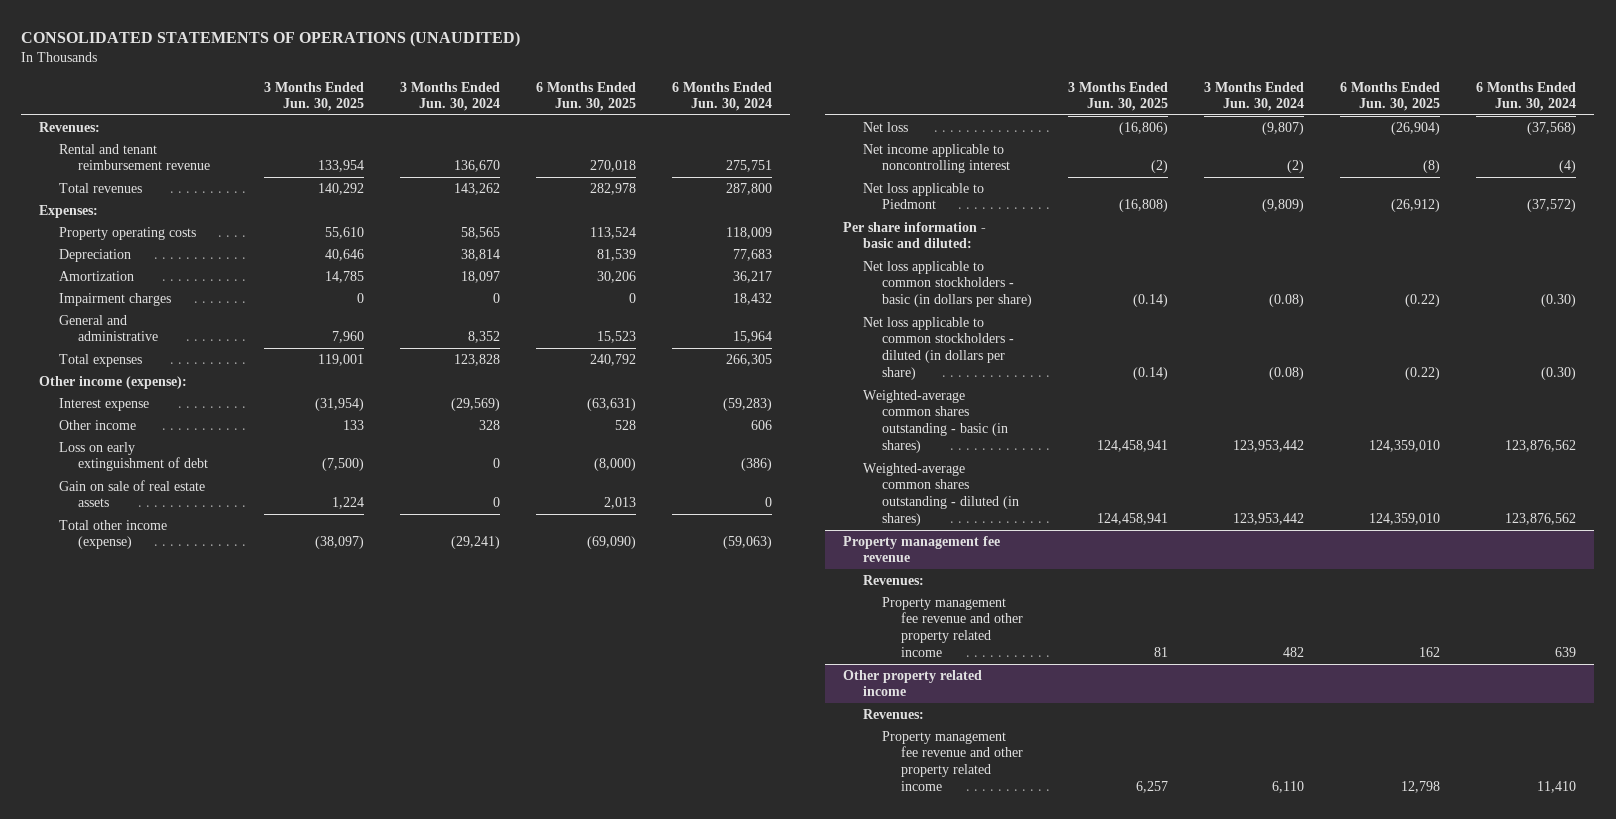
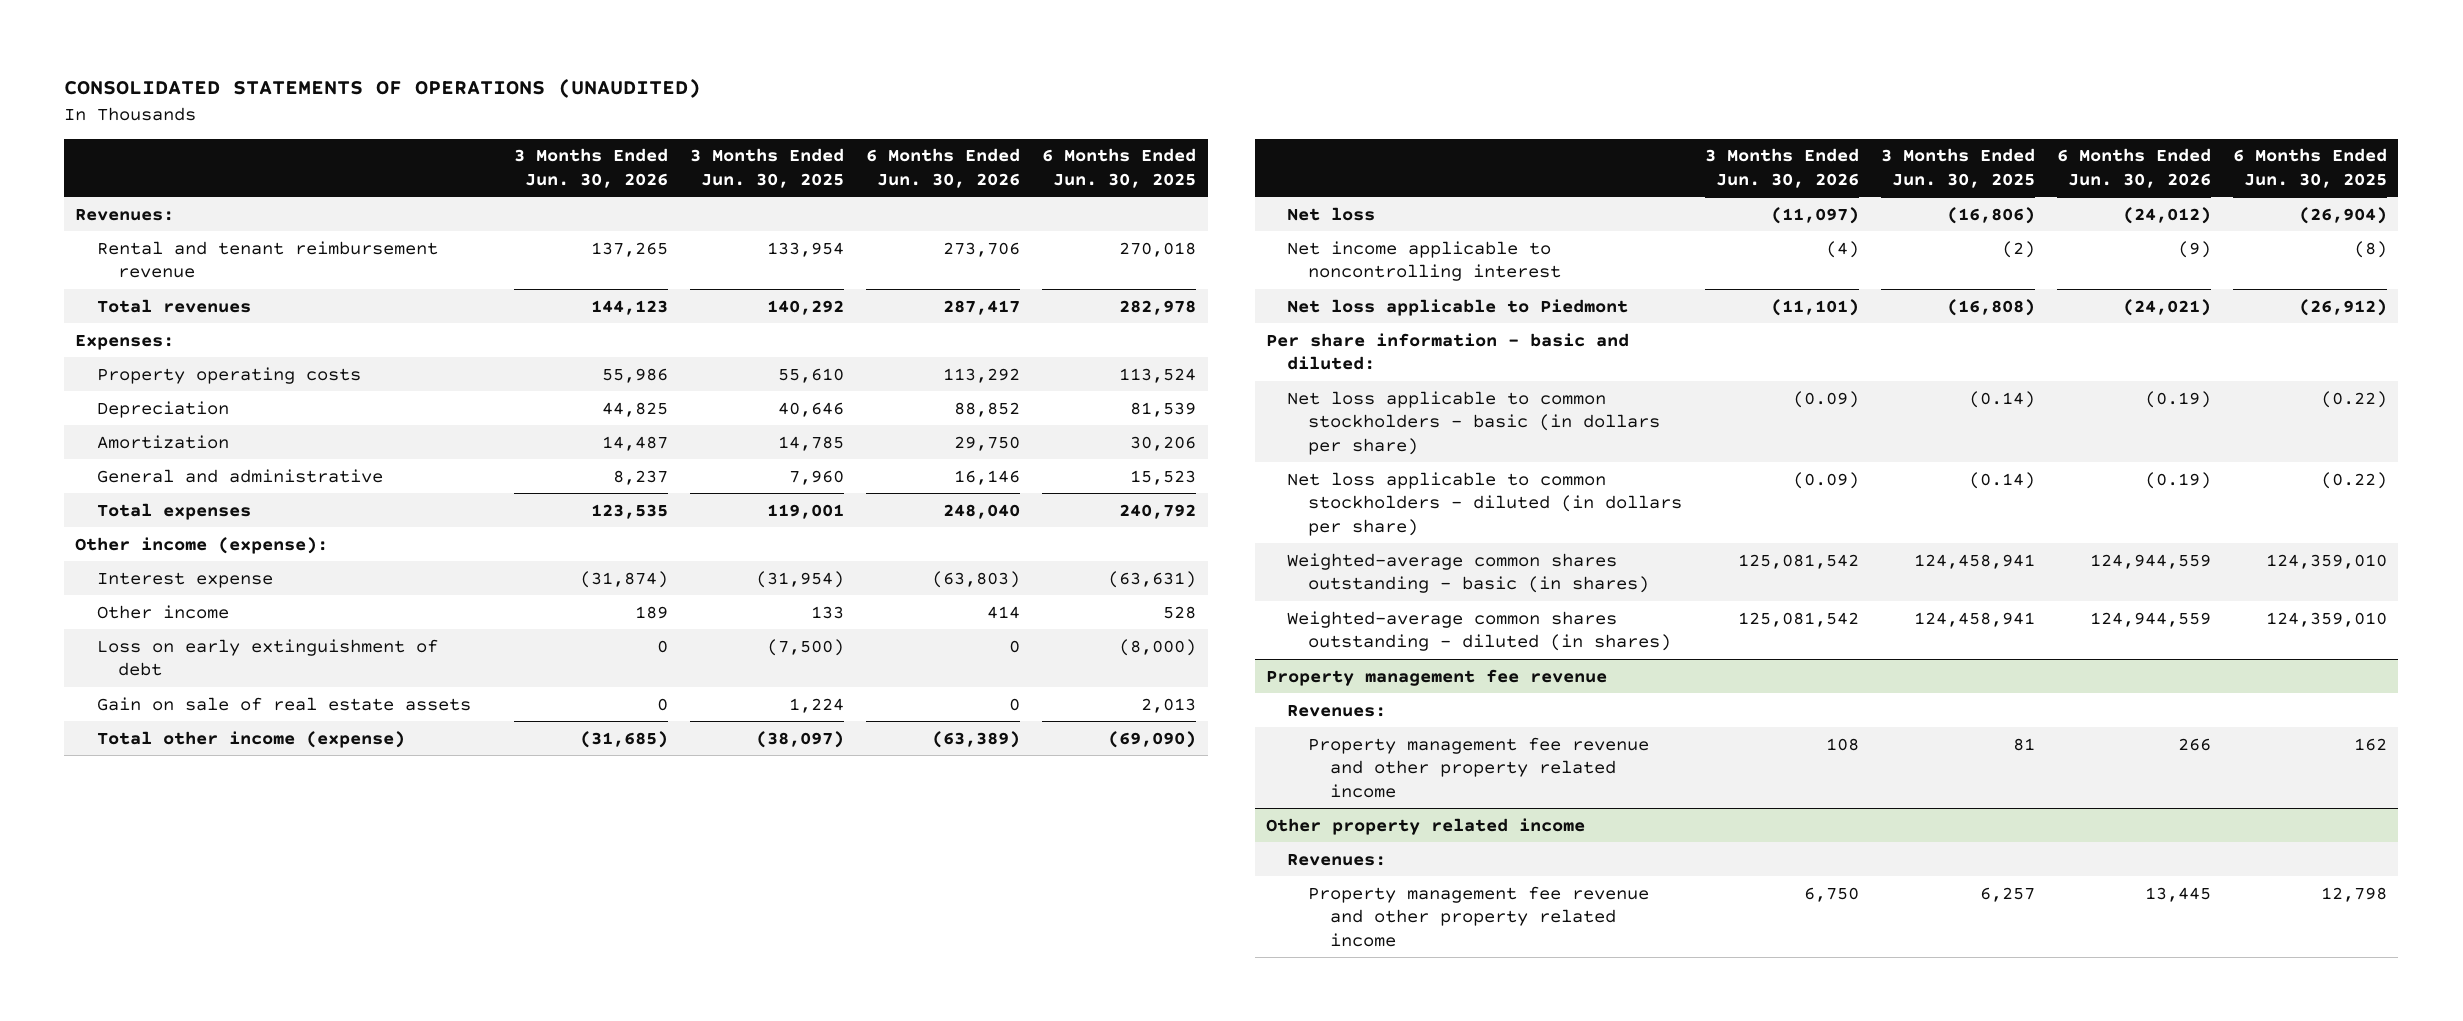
- | 3 Months Ended Jun. 30, 2025 | 3 Months Ended Jun. 30, 2024 | 6 Months Ended Jun. 30, 2025 | 6 Months Ended Jun. 30, 2024
+ | 3 Months Ended Jun. 30, 2026 | 3 Months Ended Jun. 30, 2025 | 6 Months Ended Jun. 30, 2026 | 6 Months Ended Jun. 30, 2025
- Impairment charges | 0 | 0 | 0 | 18,432

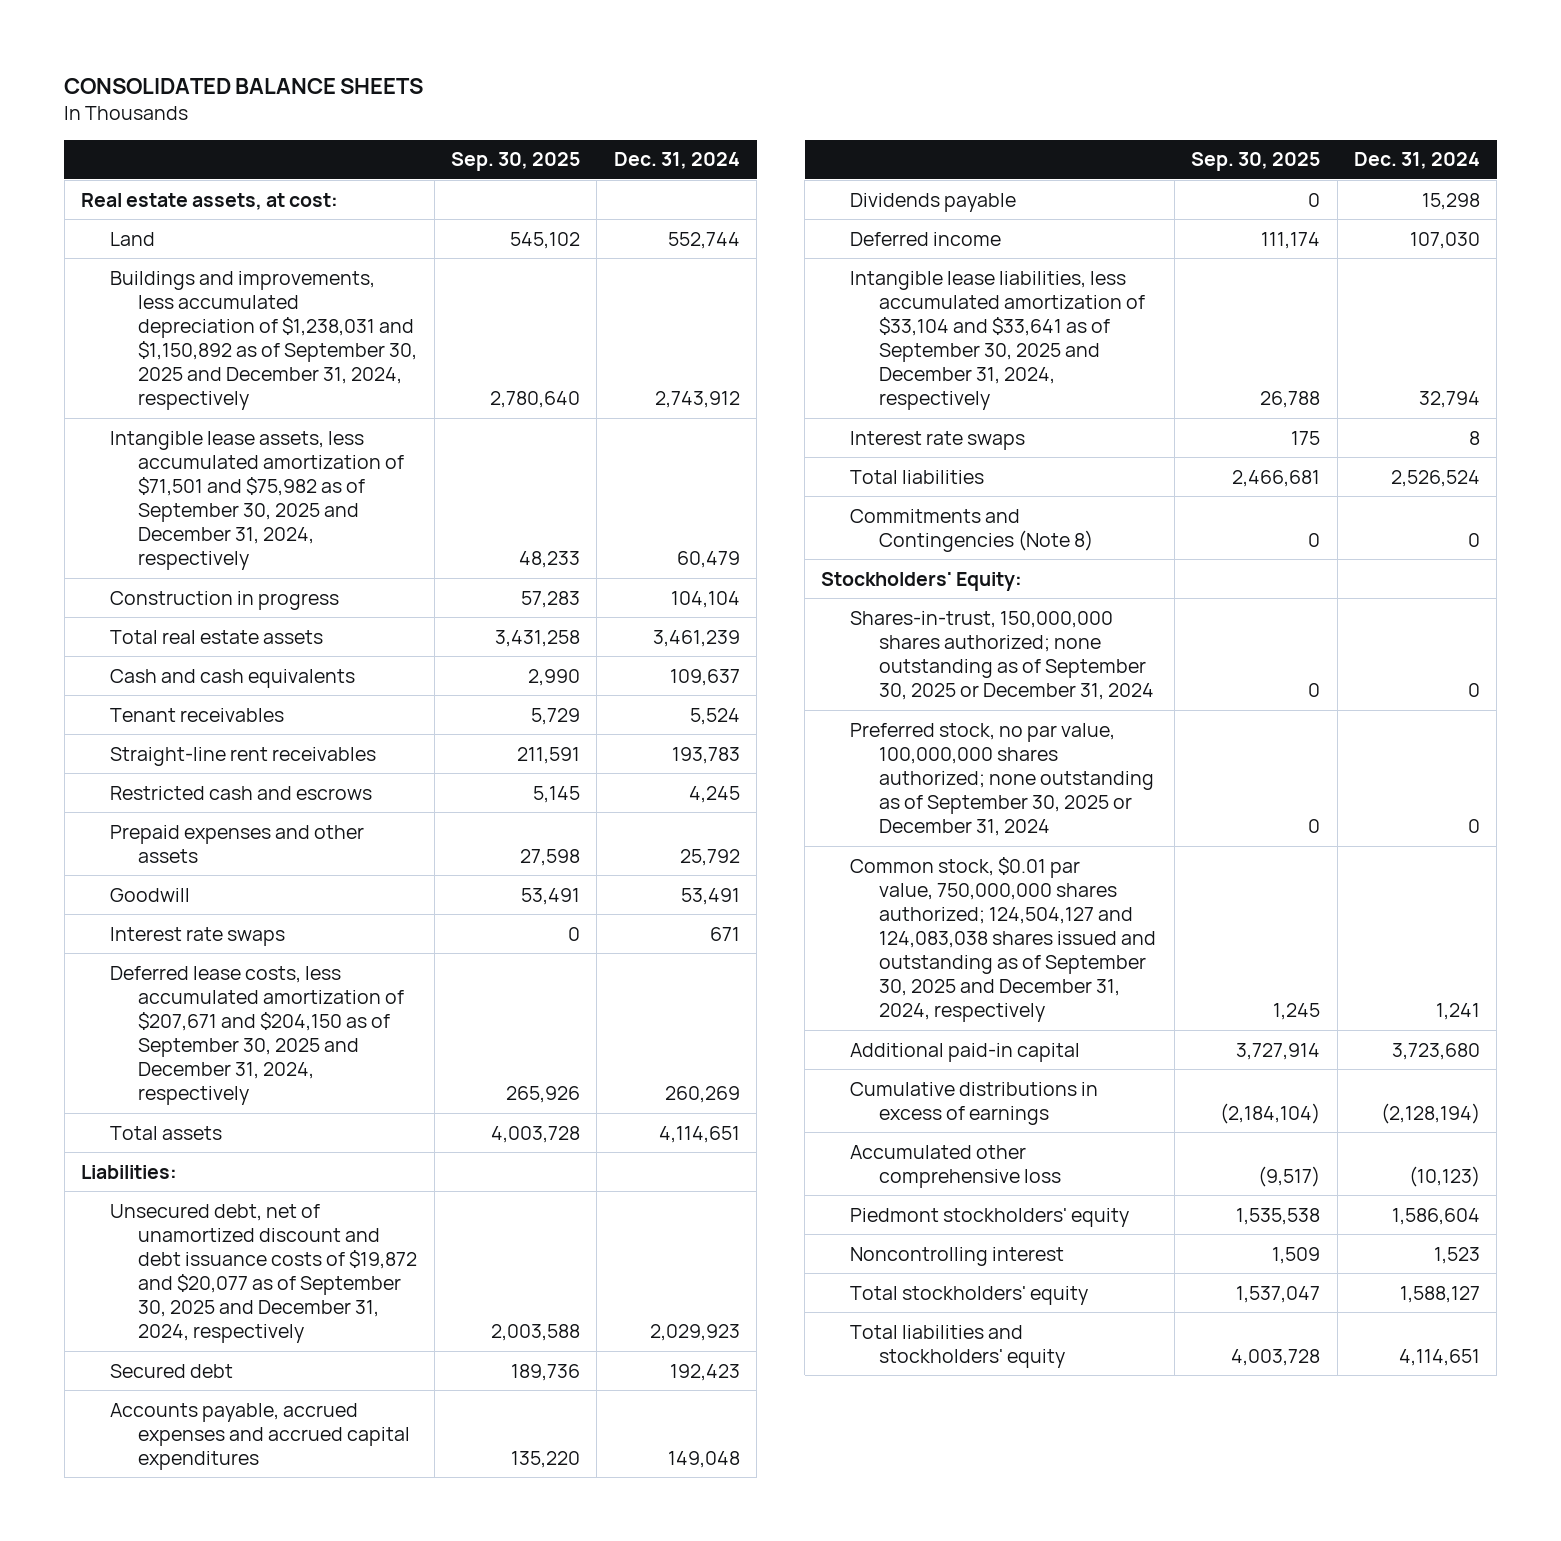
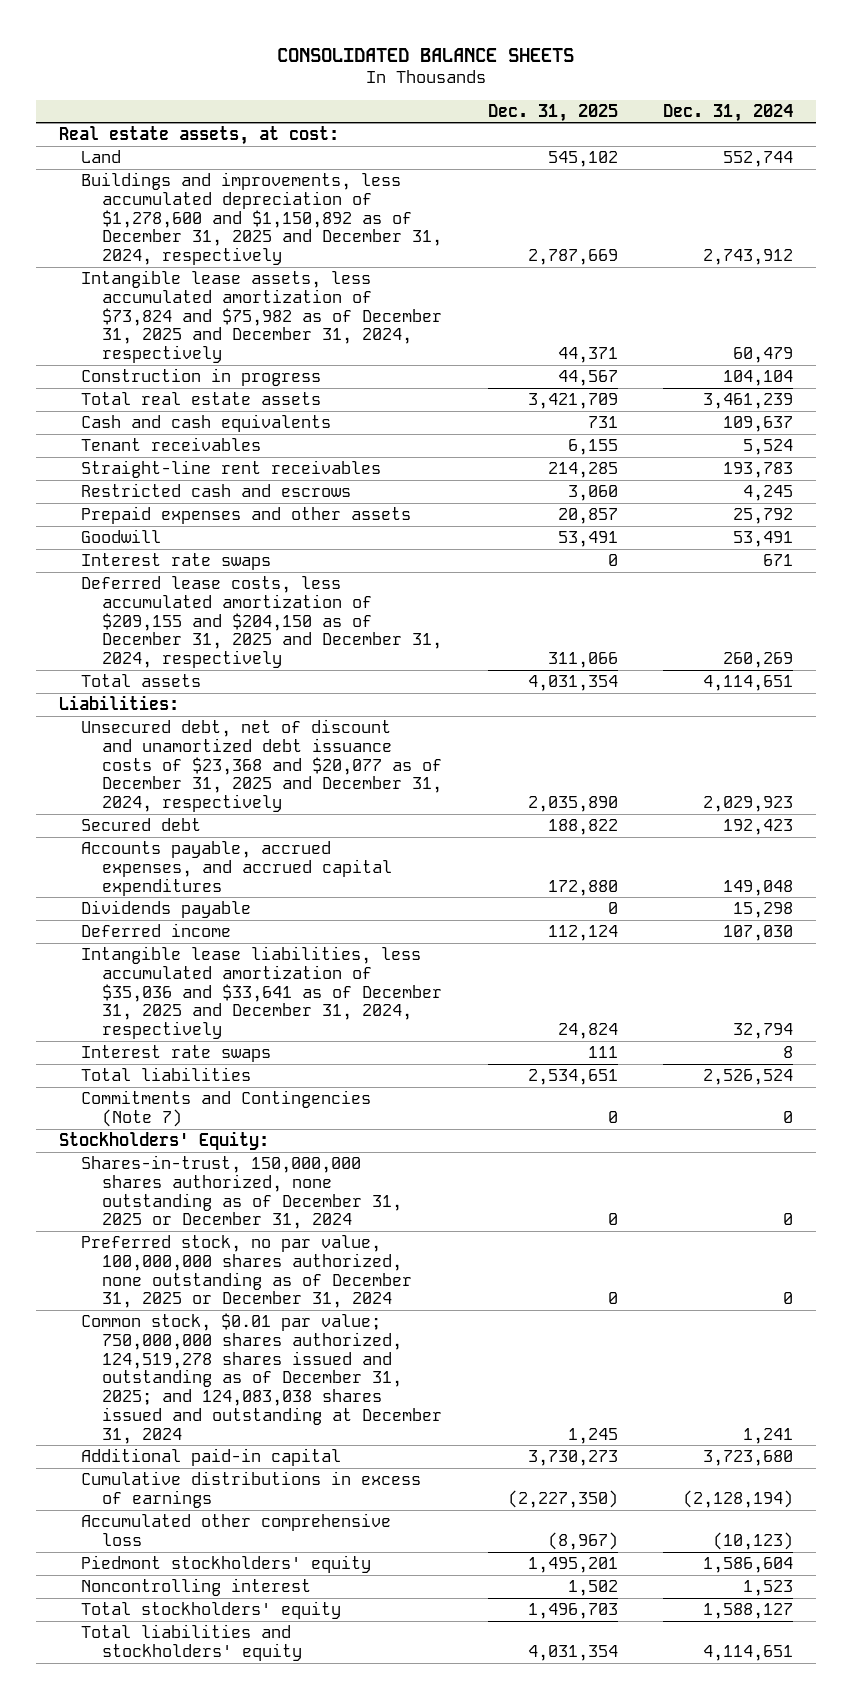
- | Sep. 30, 2025 | Dec. 31, 2024
+ | Dec. 31, 2025 | Dec. 31, 2024
- Buildings and improvements, less accumulated depreciation of $1,238,031 and $1,150,892 as of September 30, 2025 and December 31, 2024, respectively | 2,780,640 | 2,743,912
- Intangible lease assets, less accumulated amortization of $71,501 and $75,982 as of September 30, 2025 and December 31, 2024, respectively | 48,233 | 60,479
+ Buildings and improvements, less accumulated depreciation of $1,278,600 and $1,150,892 as of December 31, 2025 and December 31, 2024, respectively | 2,787,669 | 2,743,912
+ Intangible lease assets, less accumulated amortization of $73,824 and $75,982 as of December 31, 2025 and December 31, 2024, respectively | 44,371 | 60,479
- Deferred lease costs, less accumulated amortization of $207,671 and $204,150 as of September 30, 2025 and December 31, 2024, respectively | 265,926 | 260,269
+ Deferred lease costs, less accumulated amortization of $209,155 and $204,150 as of December 31, 2025 and December 31, 2024, respectively | 311,066 | 260,269
- Unsecured debt, net of unamortized discount and debt issuance costs of $19,872 and $20,077 as of September 30, 2025 and December 31, 2024, respectively | 2,003,588 | 2,029,923
+ Unsecured debt, net of discount and unamortized debt issuance costs of $23,368 and $20,077 as of December 31, 2025 and December 31, 2024, respectively | 2,035,890 | 2,029,923
- Accounts payable, accrued expenses and accrued capital expenditures | 135,220 | 149,048
+ Accounts payable, accrued expenses, and accrued capital expenditures | 172,880 | 149,048
- Intangible lease liabilities, less accumulated amortization of $33,104 and $33,641 as of September 30, 2025 and December 31, 2024, respectively | 26,788 | 32,794
+ Intangible lease liabilities, less accumulated amortization of $35,036 and $33,641 as of December 31, 2025 and December 31, 2024, respectively | 24,824 | 32,794
- Commitments and Contingencies (Note 8) | 0 | 0
+ Commitments and Contingencies (Note 7) | 0 | 0
- Shares-in-trust, 150,000,000 shares authorized; none outstanding as of September 30, 2025 or December 31, 2024 | 0 | 0
- Preferred stock, no par value, 100,000,000 shares authorized; none outstanding as of September 30, 2025 or December 31, 2024 | 0 | 0
- Common stock, $0.01 par value, 750,000,000 shares authorized; 124,504,127 and 124,083,038 shares issued and outstanding as of September 30, 2025 and December 31, 2024, respectively | 1,245 | 1,241
+ Shares-in-trust, 150,000,000 shares authorized, none outstanding as of December 31, 2025 or December 31, 2024 | 0 | 0
+ Preferred stock, no par value, 100,000,000 shares authorized, none outstanding as of December 31, 2025 or December 31, 2024 | 0 | 0
+ Common stock, $0.01 par value; 750,000,000 shares authorized, 124,519,278 shares issued and outstanding as of December 31, 2025; and 124,083,038 shares issued and outstanding at December 31, 2024 | 1,245 | 1,241

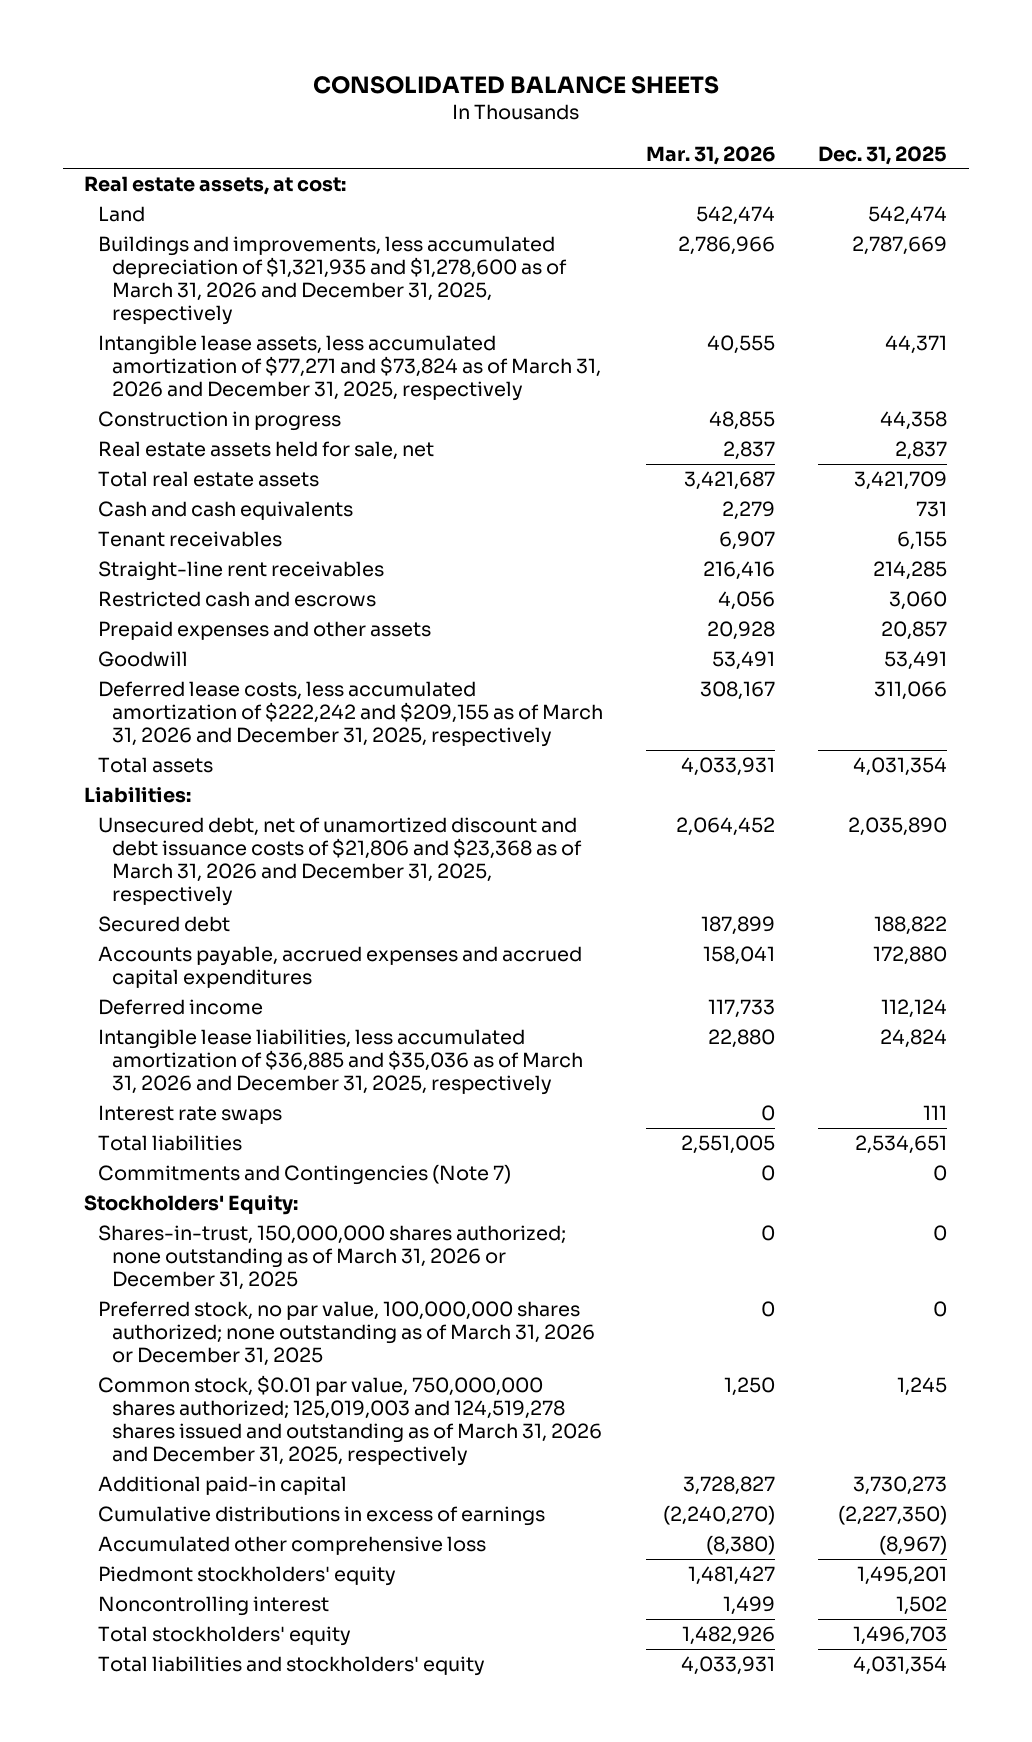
- | Dec. 31, 2025 | Dec. 31, 2024
+ | Mar. 31, 2026 | Dec. 31, 2025
- Land | 545,102 | 552,744
- Buildings and improvements, less accumulated depreciation of $1,278,600 and $1,150,892 as of December 31, 2025 and December 31, 2024, respectively | 2,787,669 | 2,743,912
- Intangible lease assets, less accumulated amortization of $73,824 and $75,982 as of December 31, 2025 and December 31, 2024, respectively | 44,371 | 60,479
- Construction in progress | 44,567 | 104,104
+ Land | 542,474 | 542,474
+ Buildings and improvements, less accumulated depreciation of $1,321,935 and $1,278,600 as of March 31, 2026 and December 31, 2025, respectively | 2,786,966 | 2,787,669
+ Intangible lease assets, less accumulated amortization of $77,271 and $73,824 as of March 31, 2026 and December 31, 2025, respectively | 40,555 | 44,371
+ Construction in progress | 48,855 | 44,358
+ Real estate assets held for sale, net | 2,837 | 2,837
- Interest rate swaps | 0 | 671
- Deferred lease costs, less accumulated amortization of $209,155 and $204,150 as of December 31, 2025 and December 31, 2024, respectively | 311,066 | 260,269
+ Deferred lease costs, less accumulated amortization of $222,242 and $209,155 as of March 31, 2026 and December 31, 2025, respectively | 308,167 | 311,066
- Unsecured debt, net of discount and unamortized debt issuance costs of $23,368 and $20,077 as of December 31, 2025 and December 31, 2024, respectively | 2,035,890 | 2,029,923
+ Unsecured debt, net of unamortized discount and debt issuance costs of $21,806 and $23,368 as of March 31, 2026 and December 31, 2025, respectively | 2,064,452 | 2,035,890
- Accounts payable, accrued expenses, and accrued capital expenditures | 172,880 | 149,048
- Dividends payable | 0 | 15,298
+ Accounts payable, accrued expenses and accrued capital expenditures | 158,041 | 172,880
- Intangible lease liabilities, less accumulated amortization of $35,036 and $33,641 as of December 31, 2025 and December 31, 2024, respectively | 24,824 | 32,794
+ Intangible lease liabilities, less accumulated amortization of $36,885 and $35,036 as of March 31, 2026 and December 31, 2025, respectively | 22,880 | 24,824
- Shares-in-trust, 150,000,000 shares authorized, none outstanding as of December 31, 2025 or December 31, 2024 | 0 | 0
- Preferred stock, no par value, 100,000,000 shares authorized, none outstanding as of December 31, 2025 or December 31, 2024 | 0 | 0
- Common stock, $0.01 par value; 750,000,000 shares authorized, 124,519,278 shares issued and outstanding as of December 31, 2025; and 124,083,038 shares issued and outstanding at December 31, 2024 | 1,245 | 1,241
+ Shares-in-trust, 150,000,000 shares authorized; none outstanding as of March 31, 2026 or December 31, 2025 | 0 | 0
+ Preferred stock, no par value, 100,000,000 shares authorized; none outstanding as of March 31, 2026 or December 31, 2025 | 0 | 0
+ Common stock, $0.01 par value, 750,000,000 shares authorized; 125,019,003 and 124,519,278 shares issued and outstanding as of March 31, 2026 and December 31, 2025, respectively | 1,250 | 1,245

